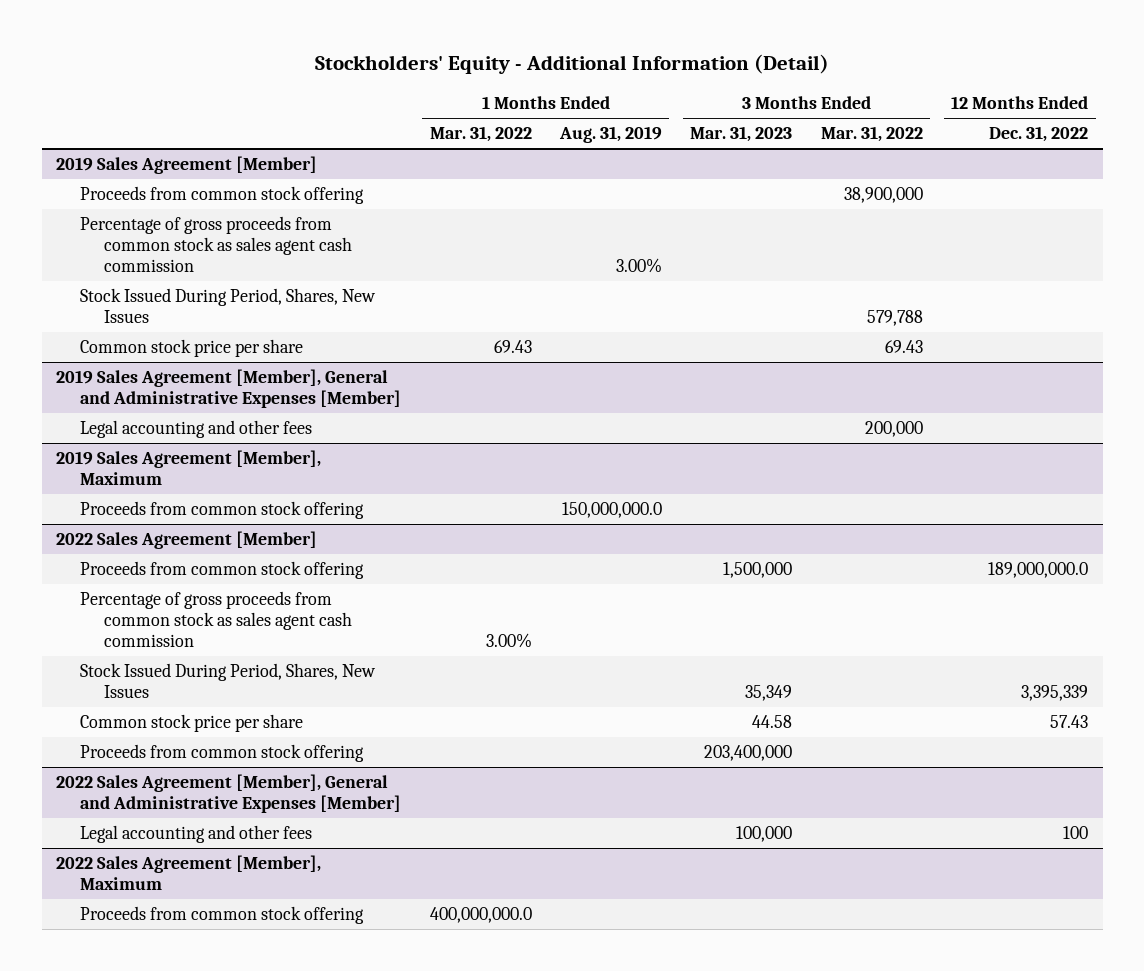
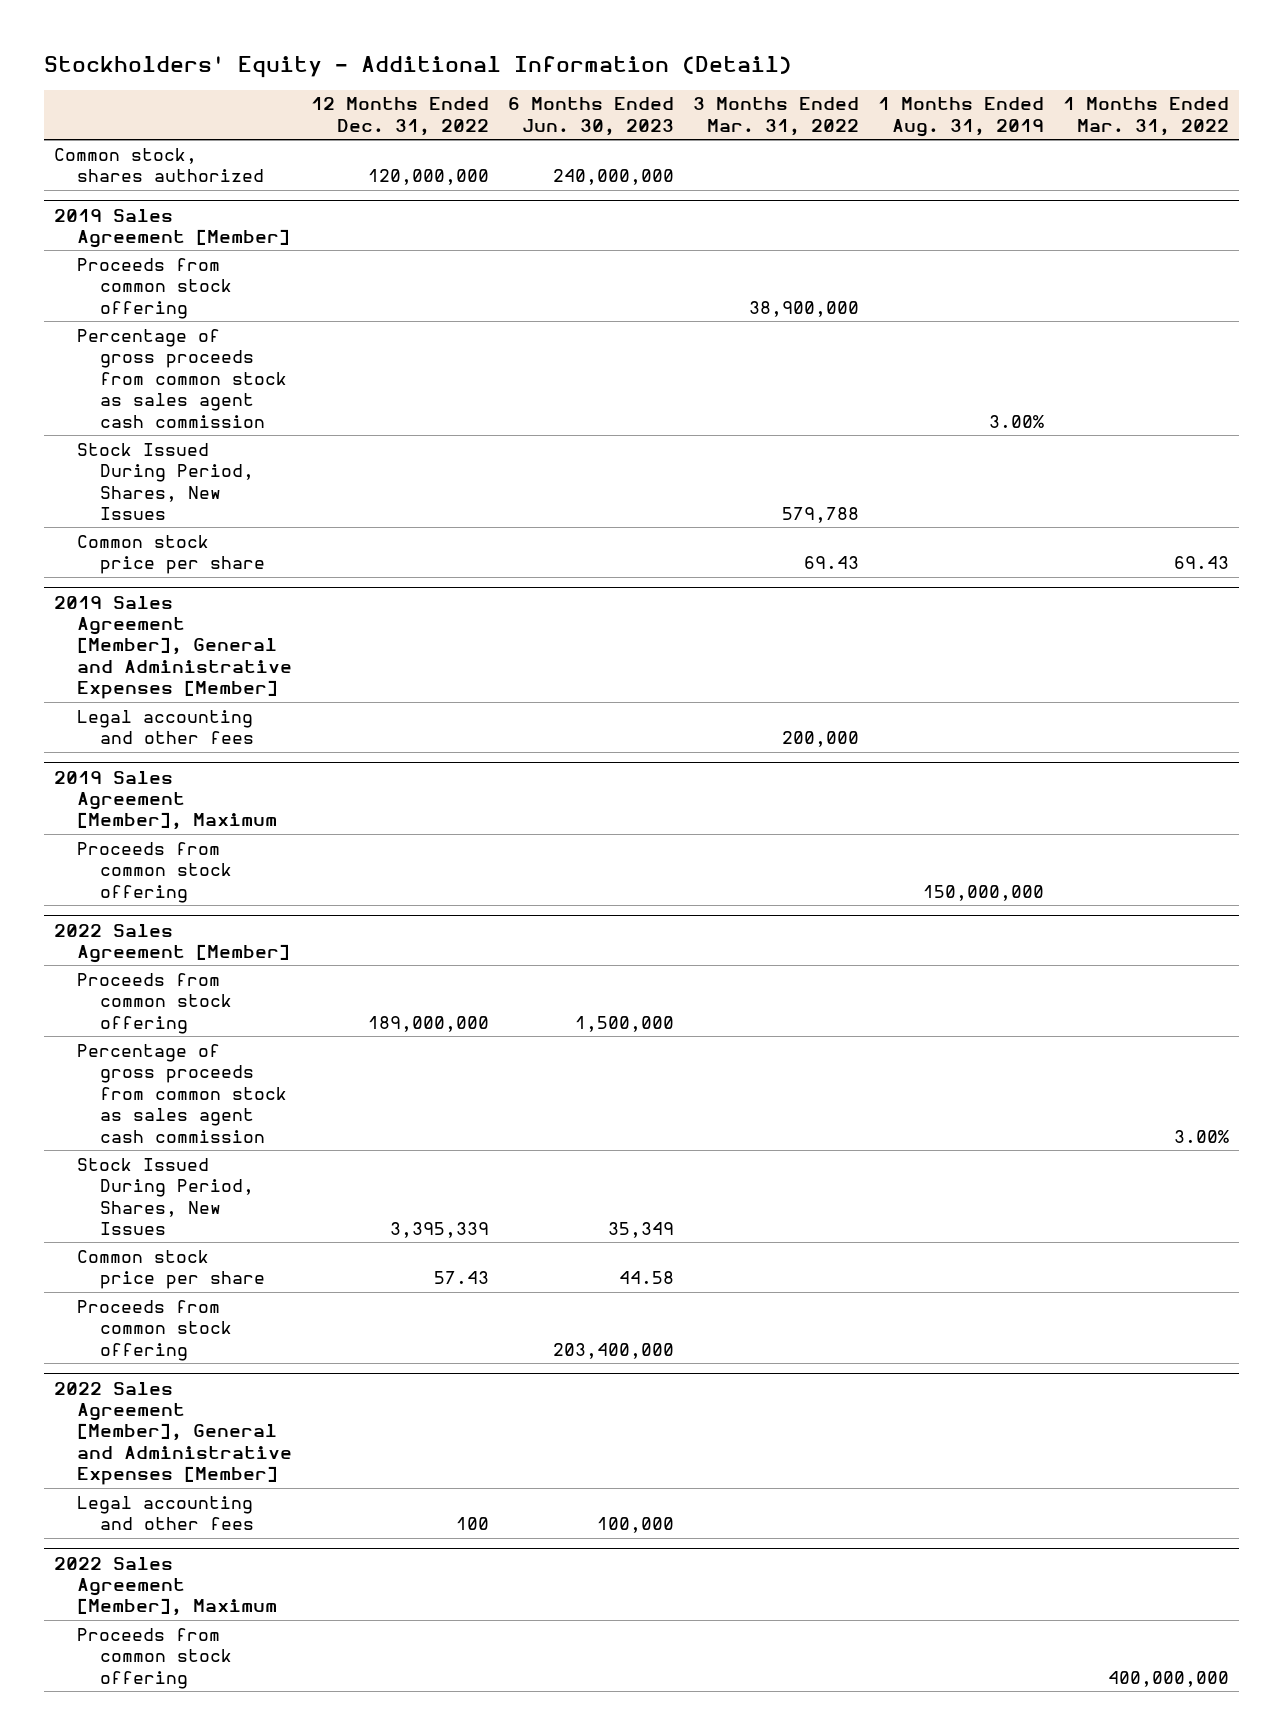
- | 1 Months Ended Mar. 31, 2022 | 1 Months Ended Aug. 31, 2019 | 3 Months Ended Mar. 31, 2023 | 3 Months Ended Mar. 31, 2022 | 12 Months Ended Dec. 31, 2022
+ | 12 Months Ended Dec. 31, 2022 | 6 Months Ended Jun. 30, 2023 | 3 Months Ended Mar. 31, 2022 | 1 Months Ended Aug. 31, 2019 | 1 Months Ended Mar. 31, 2022
+ Common stock, shares authorized | 120,000,000 | 240,000,000 | | |
@ 2019 Sales Agreement [Member], Maximum
- Proceeds from common stock offering | | 150,000,000.0 | | |
+ Proceeds from common stock offering | | | | 150,000,000 |
@ 2022 Sales Agreement [Member]
- Proceeds from common stock offering | | | 1,500,000 | | 189,000,000.0
+ Proceeds from common stock offering | 189,000,000 | 1,500,000 | | |
@ 2022 Sales Agreement [Member], Maximum
- Proceeds from common stock offering | 400,000,000.0 | | | |
+ Proceeds from common stock offering | | | | | 400,000,000

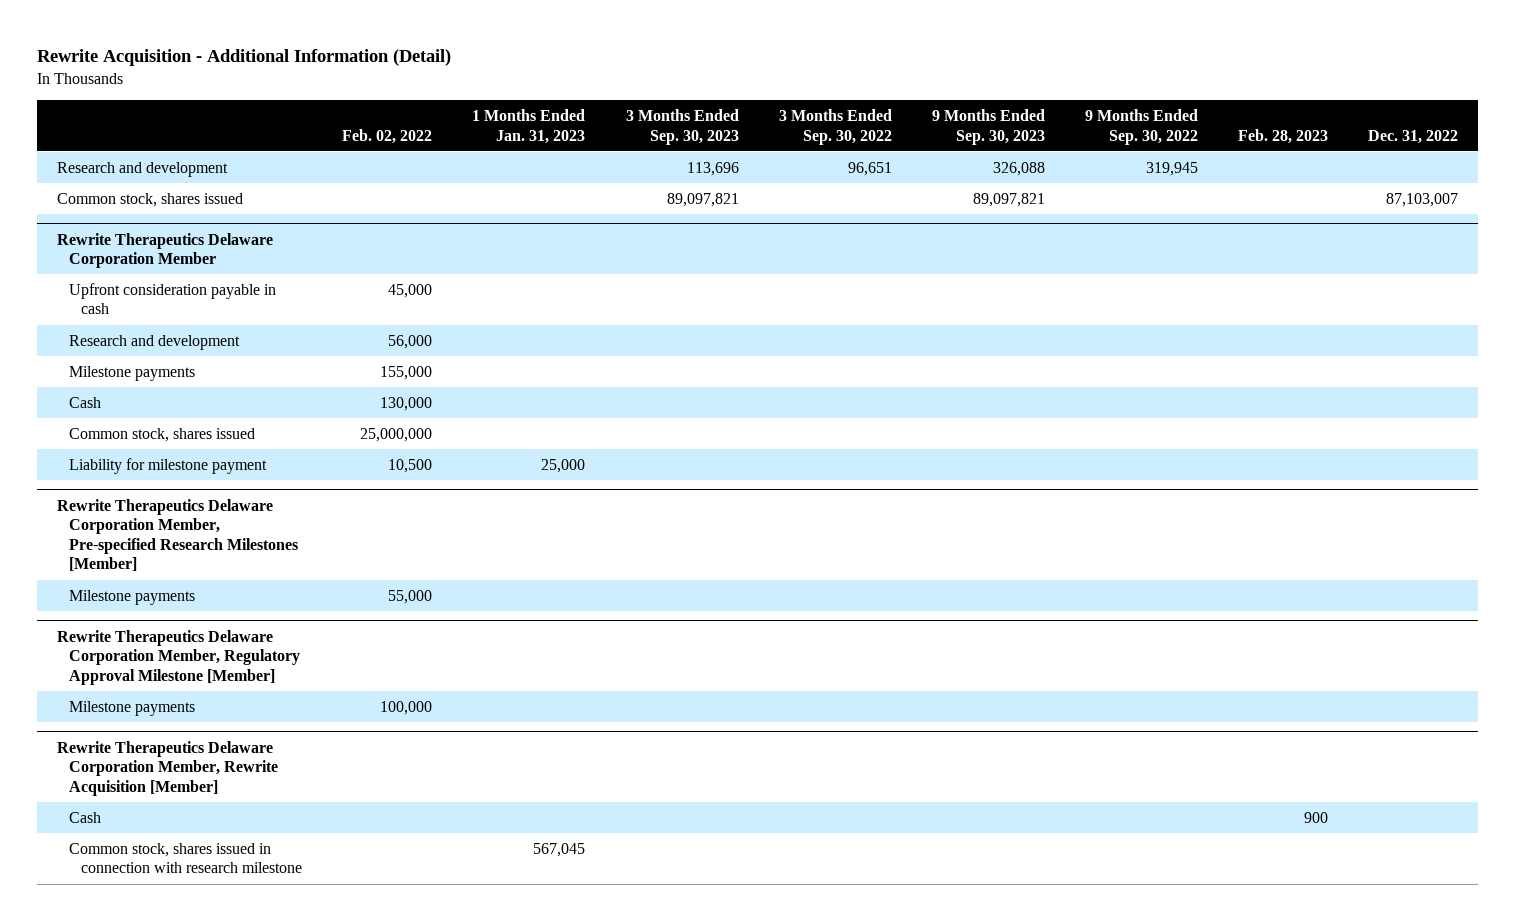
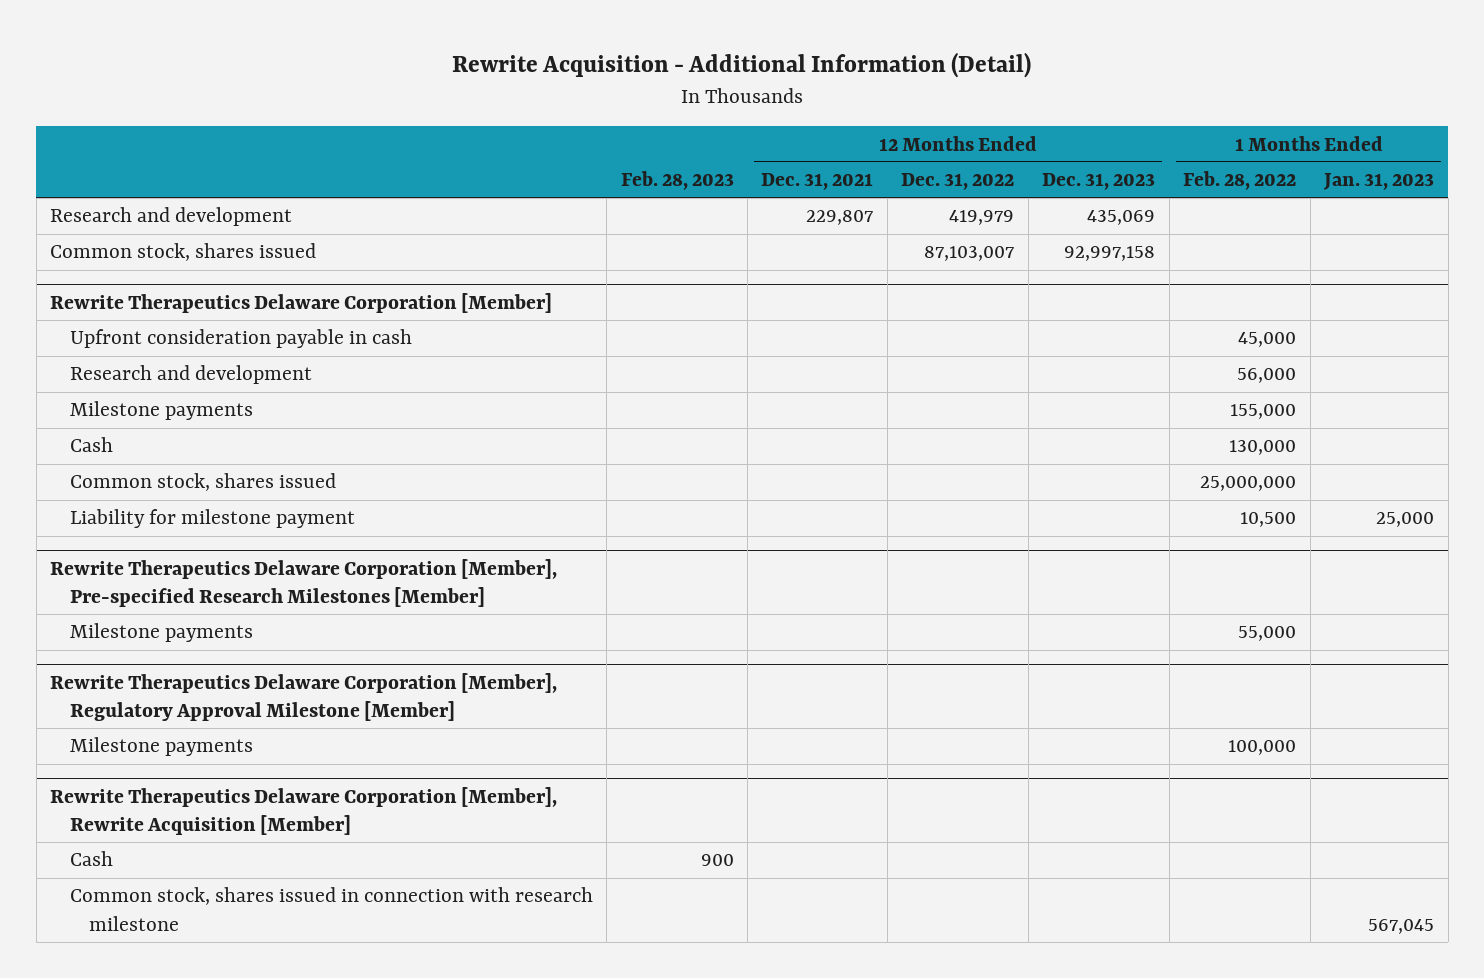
- | Feb. 02, 2022 | 1 Months Ended Jan. 31, 2023 | 3 Months Ended Sep. 30, 2023 | 3 Months Ended Sep. 30, 2022 | 9 Months Ended Sep. 30, 2023 | 9 Months Ended Sep. 30, 2022 | Feb. 28, 2023 | Dec. 31, 2022
+ | Feb. 28, 2023 | 12 Months Ended Dec. 31, 2021 | 12 Months Ended Dec. 31, 2022 | 12 Months Ended Dec. 31, 2023 | 1 Months Ended Feb. 28, 2022 | 1 Months Ended Jan. 31, 2023
- Rewrite Therapeutics Delaware Corporation Member
+ Rewrite Therapeutics Delaware Corporation [Member]
- Rewrite Therapeutics Delaware Corporation Member, Pre-specified Research Milestones [Member]
+ Rewrite Therapeutics Delaware Corporation [Member], Pre-specified Research Milestones [Member]
- Rewrite Therapeutics Delaware Corporation Member, Regulatory Approval Milestone [Member]
+ Rewrite Therapeutics Delaware Corporation [Member], Regulatory Approval Milestone [Member]
- Rewrite Therapeutics Delaware Corporation Member, Rewrite Acquisition [Member]
+ Rewrite Therapeutics Delaware Corporation [Member], Rewrite Acquisition [Member]

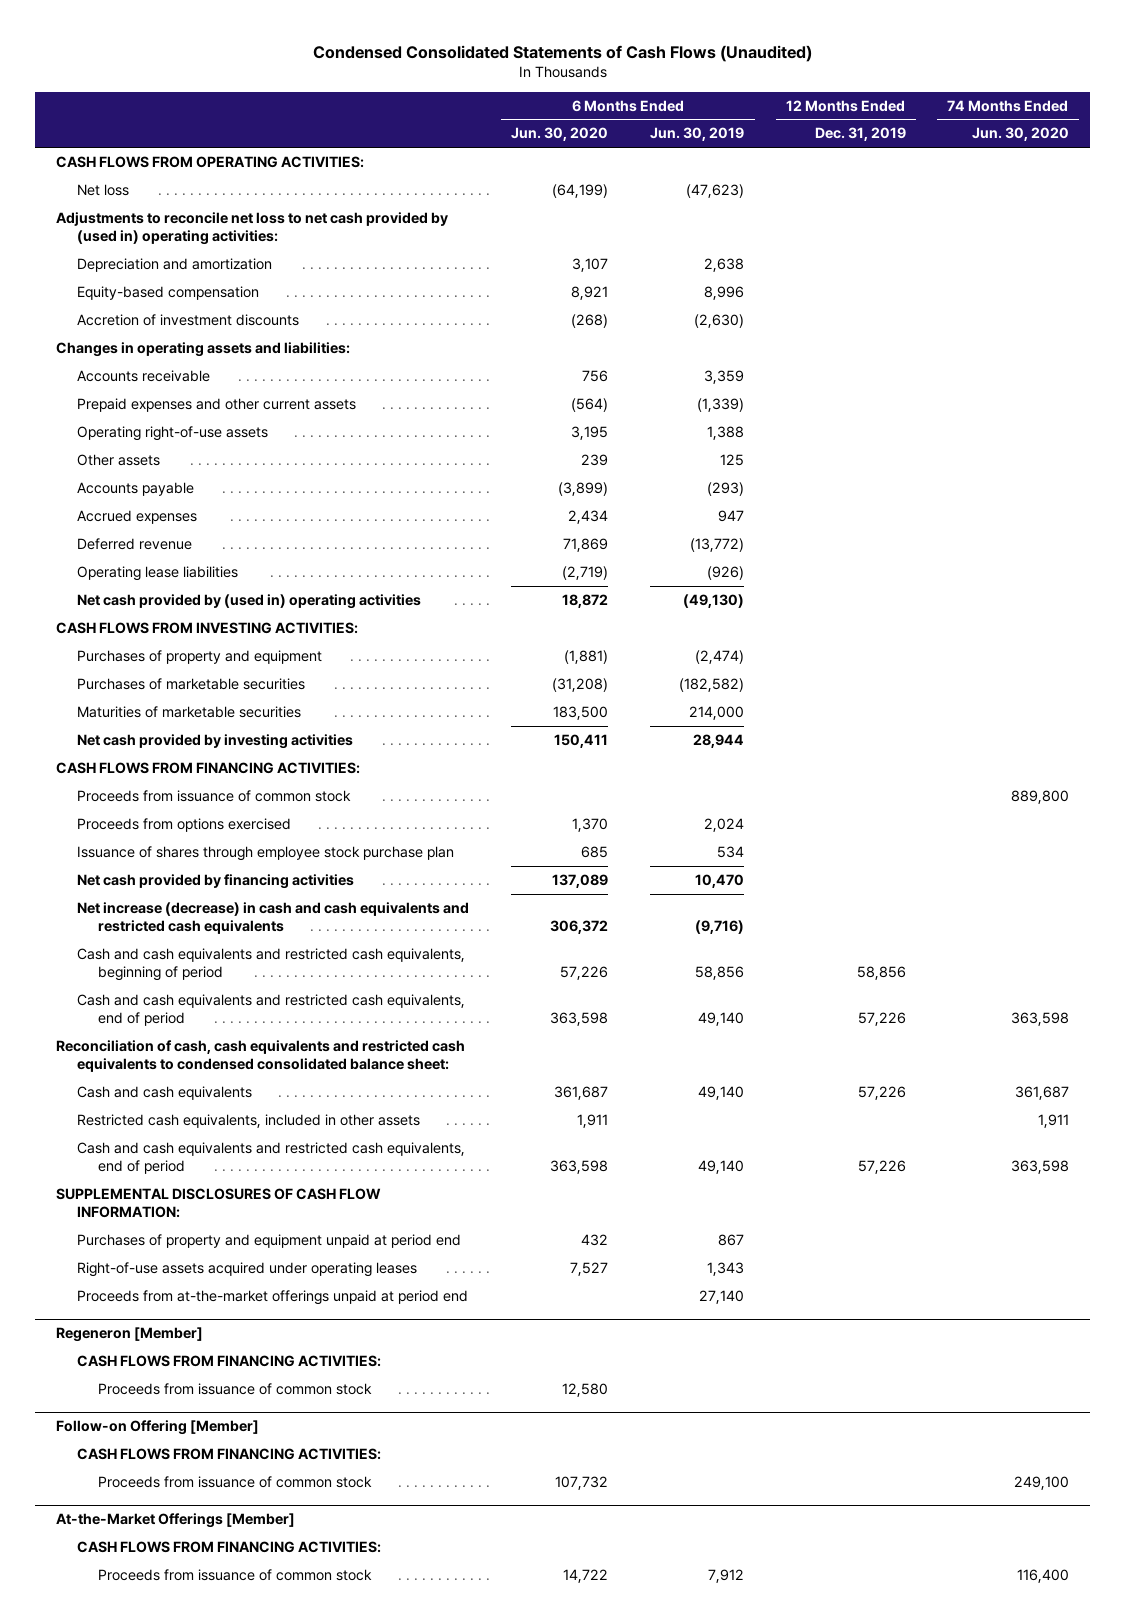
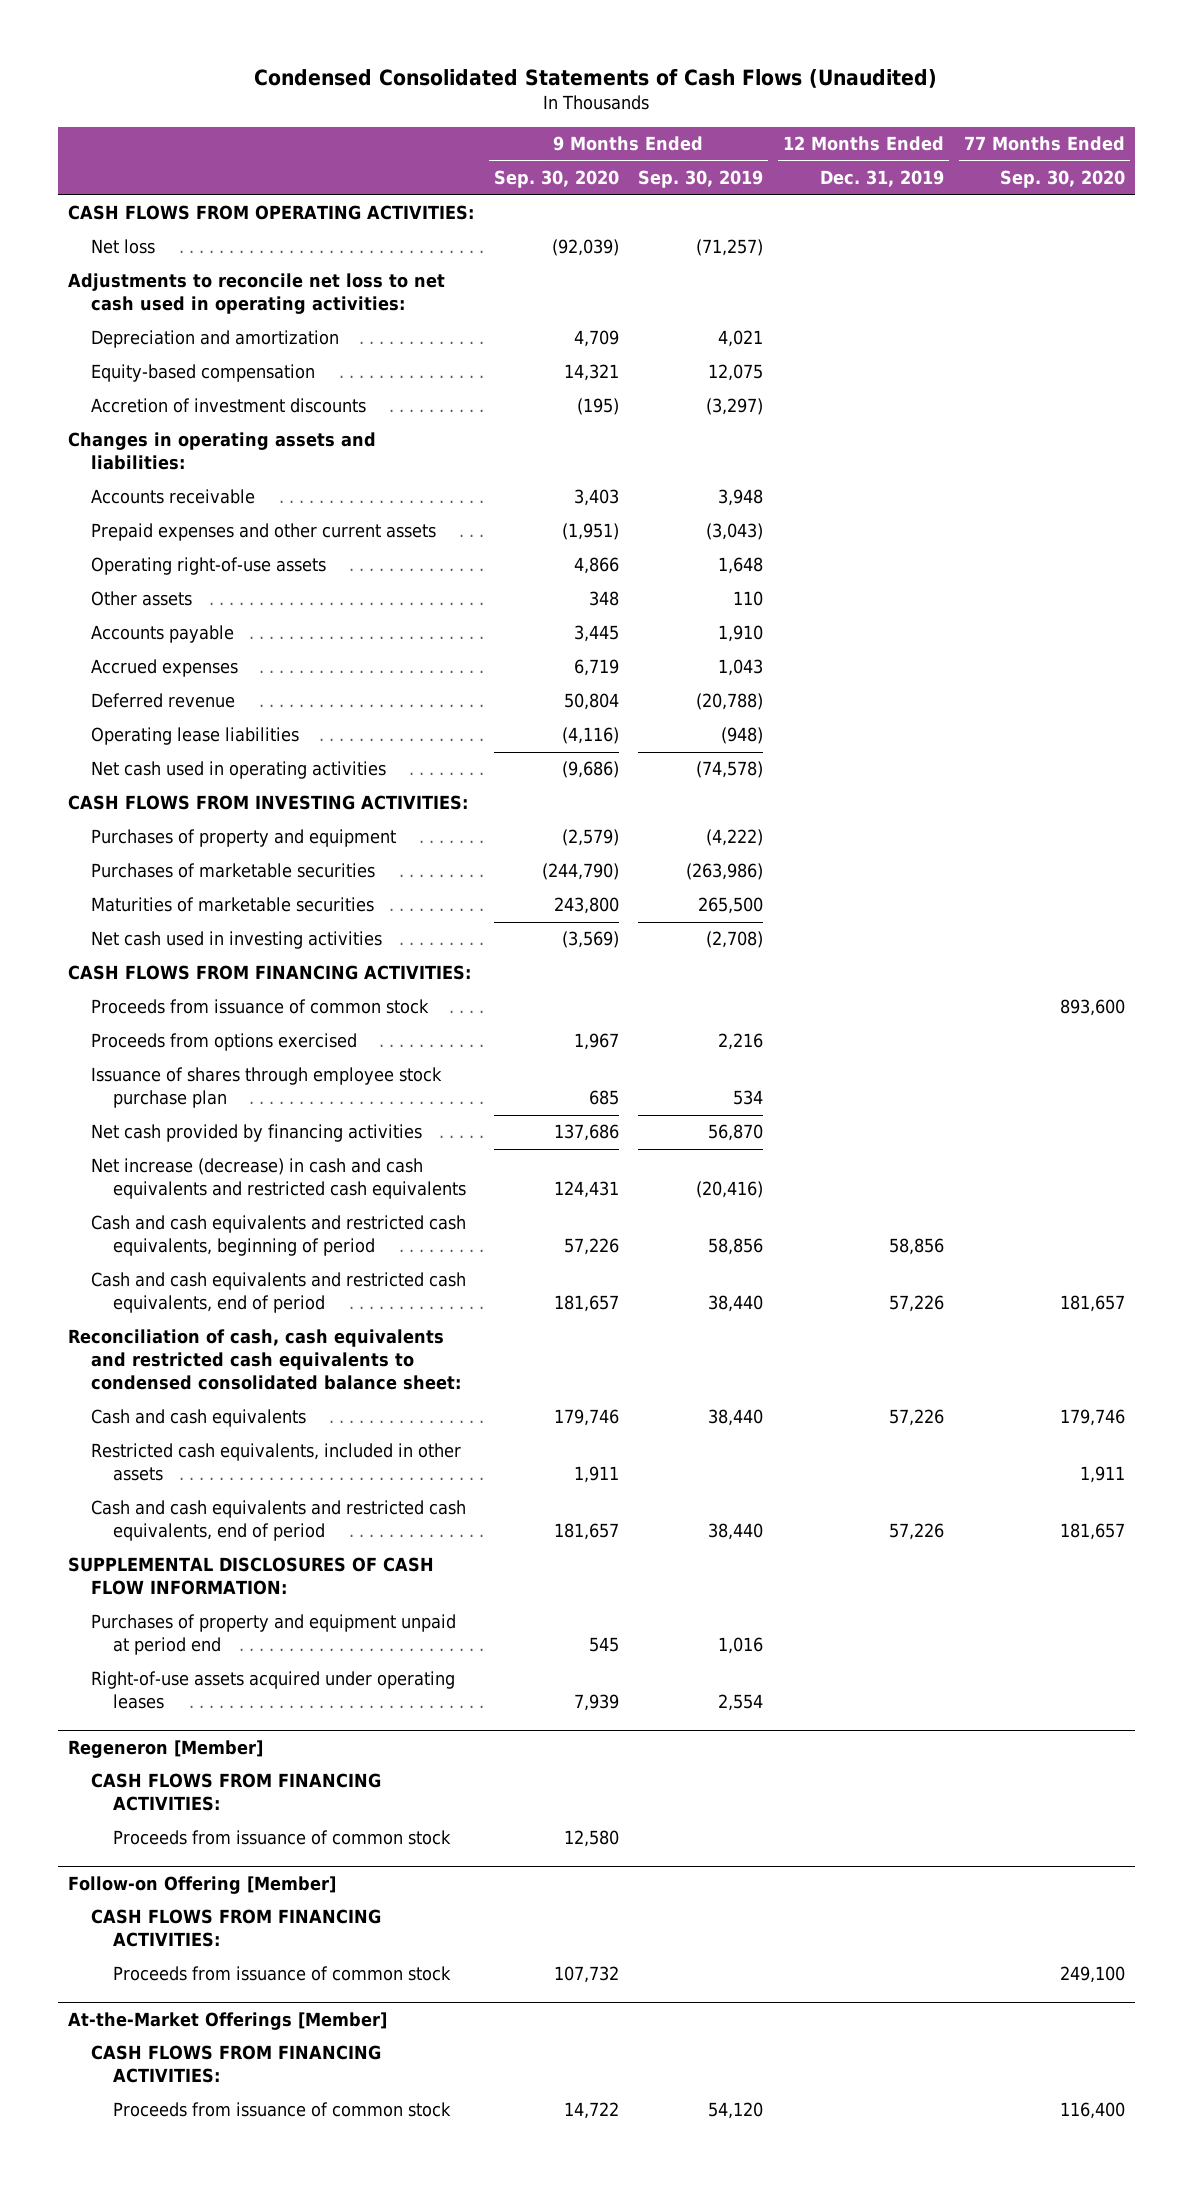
- | 6 Months Ended Jun. 30, 2020 | 6 Months Ended Jun. 30, 2019 | 12 Months Ended Dec. 31, 2019 | 74 Months Ended Jun. 30, 2020
+ | 9 Months Ended Sep. 30, 2020 | 9 Months Ended Sep. 30, 2019 | 12 Months Ended Dec. 31, 2019 | 77 Months Ended Sep. 30, 2020
- Adjustments to reconcile net loss to net cash provided by (used in) operating activities:
+ Adjustments to reconcile net loss to net cash used in operating activities:
- Net cash provided by (used in) operating activities | 18,872 | (49,130) | |
+ Net cash used in operating activities | (9,686) | (74,578) | |
- Net cash provided by investing activities | 150,411 | 28,944 | |
+ Net cash used in investing activities | (3,569) | (2,708) | |
- Proceeds from at-the-market offerings unpaid at period end | | 27,140 | |

